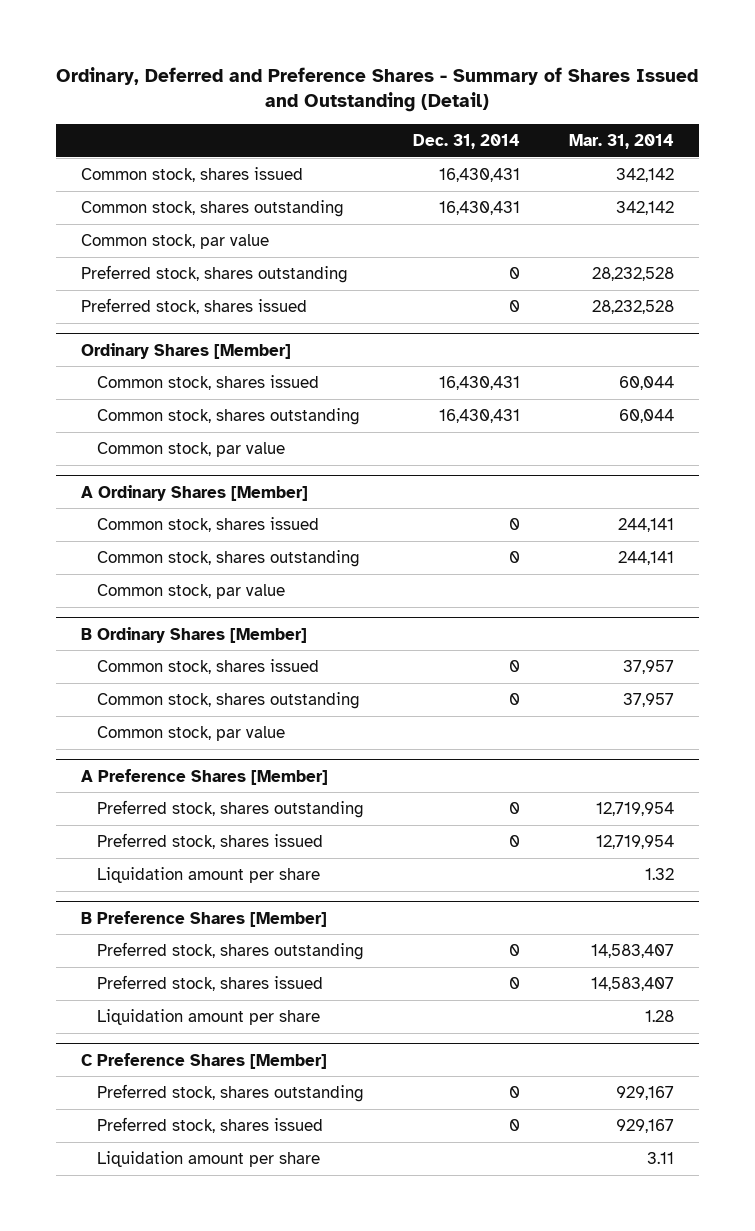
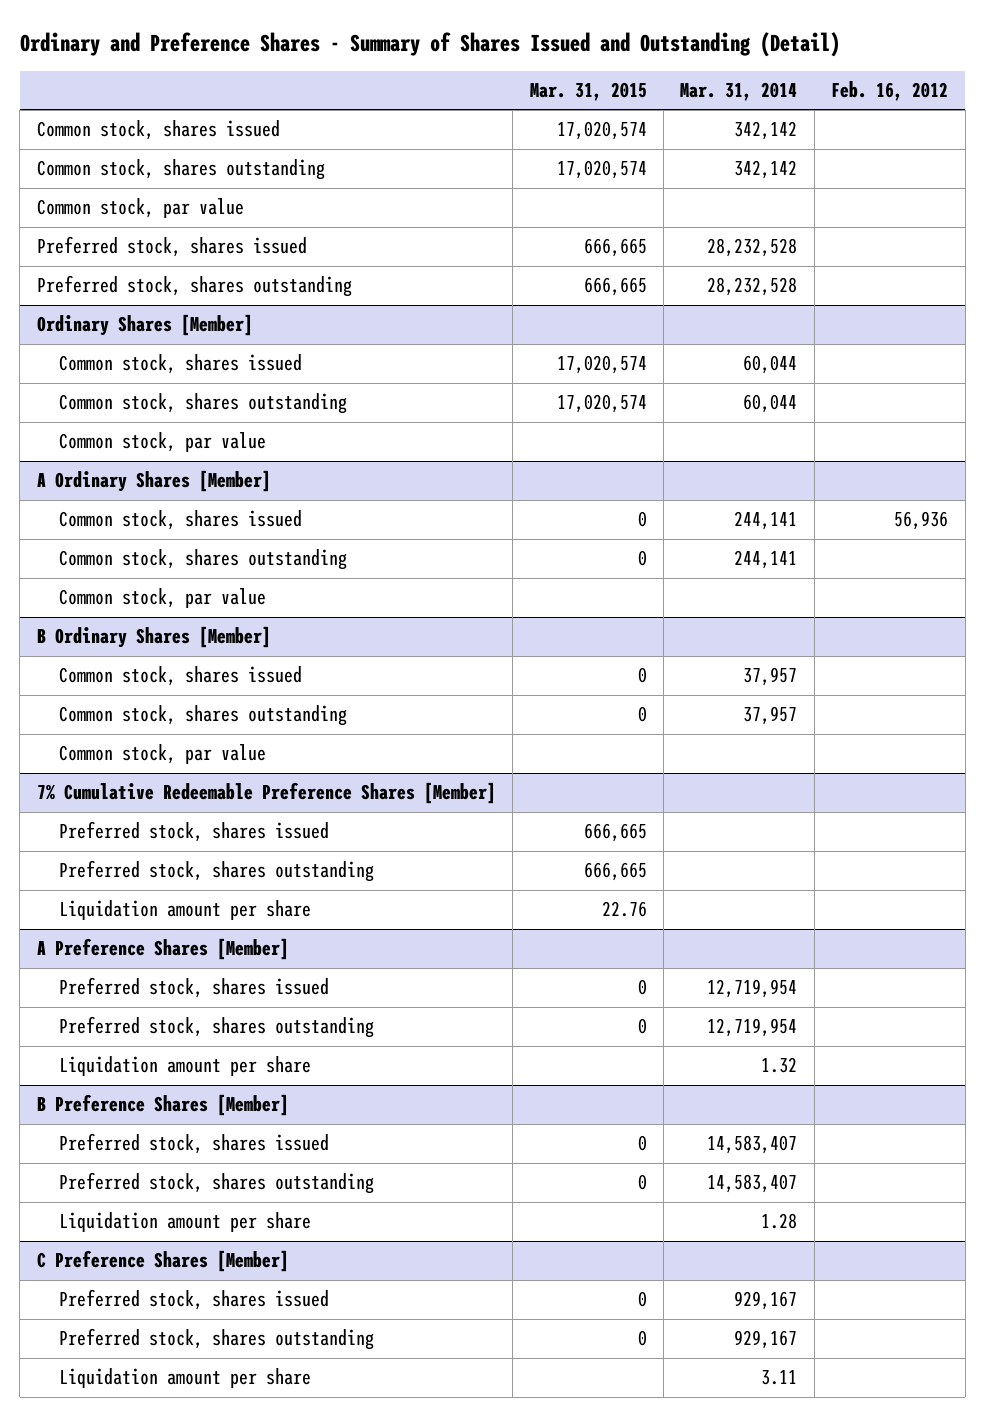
- Ordinary, Deferred and Preference Shares - Summary of Shares Issued and Outstanding (Detail)
+ Ordinary and Preference Shares - Summary of Shares Issued and Outstanding (Detail)
- | Dec. 31, 2014 | Mar. 31, 2014
+ | Mar. 31, 2015 | Mar. 31, 2014 | Feb. 16, 2012
moved down: Preferred stock, shares outstanding | 666,665 | 28,232,528 |
+ 7% Cumulative Redeemable Preference Shares [Member]
+ Preferred stock, shares issued | 666,665 | |
+ Preferred stock, shares outstanding | 666,665 | |
+ Liquidation amount per share | 22.76 | |
@ A Preference Shares [Member]
moved down: Preferred stock, shares outstanding | 0 | 12,719,954 |
@ B Preference Shares [Member]
moved down: Preferred stock, shares outstanding | 0 | 14,583,407 |
@ C Preference Shares [Member]
moved down: Preferred stock, shares outstanding | 0 | 929,167 |

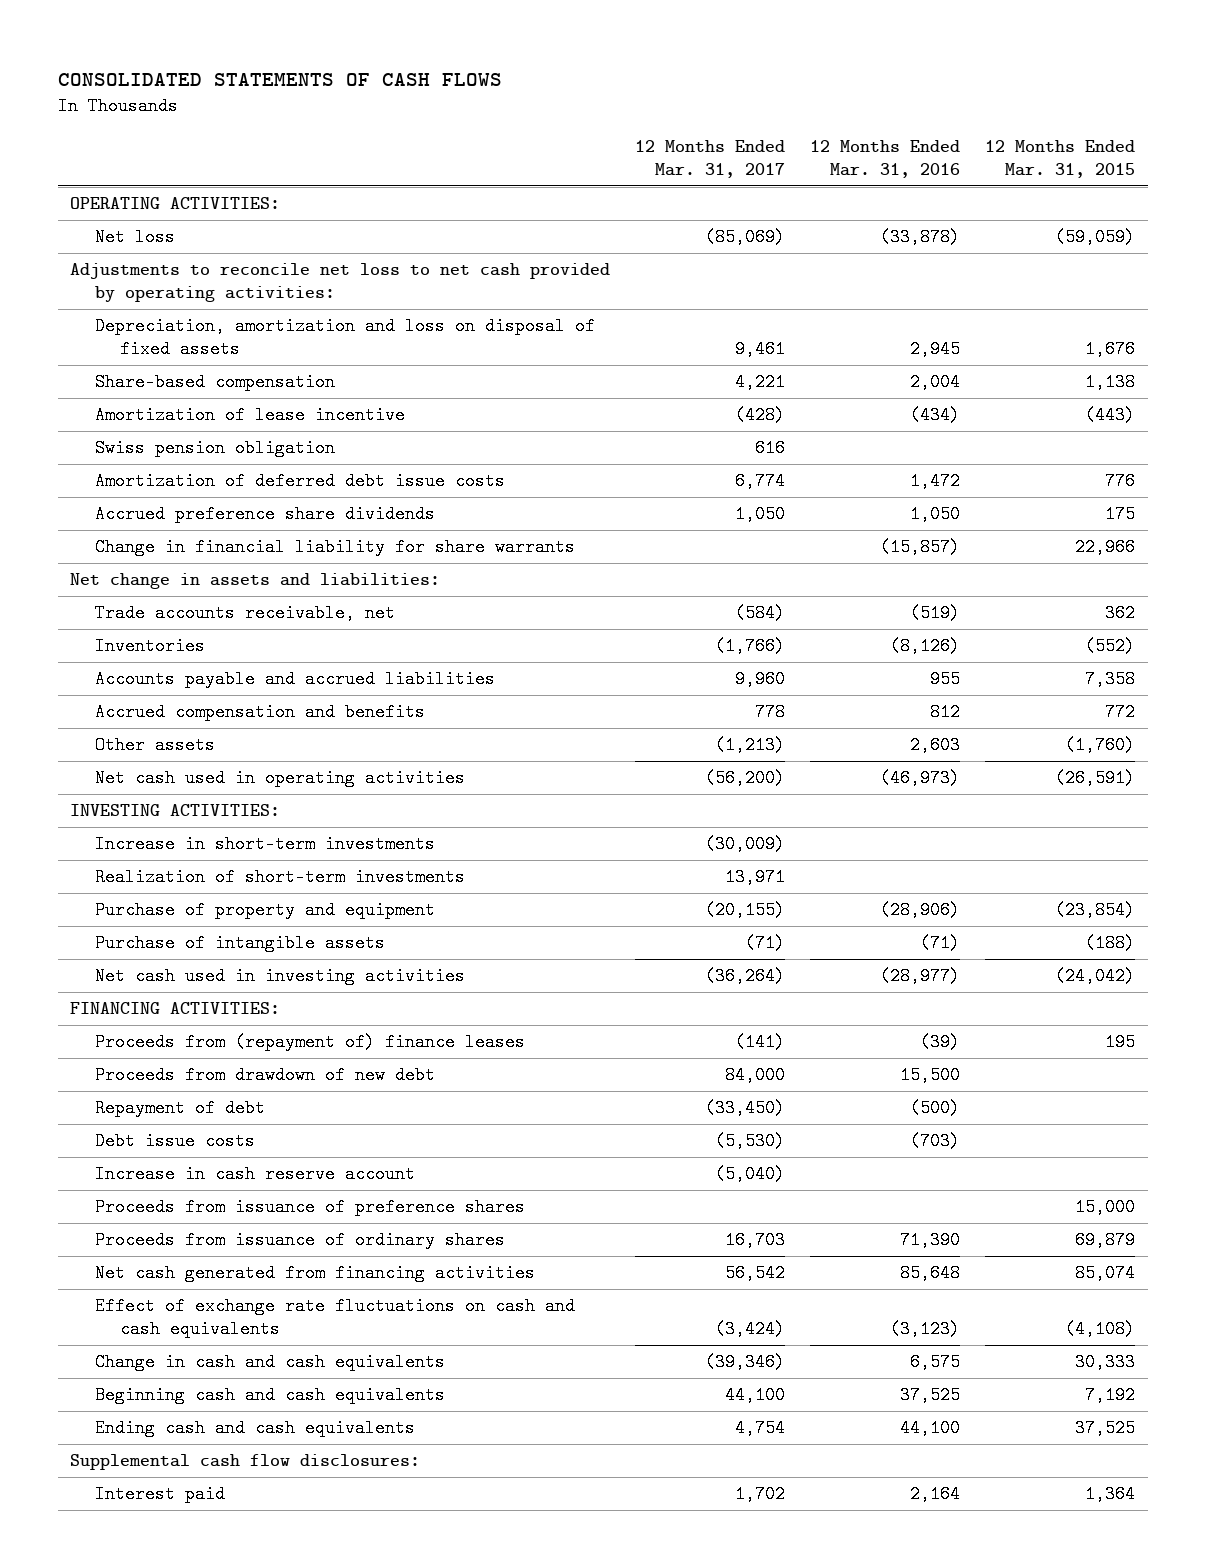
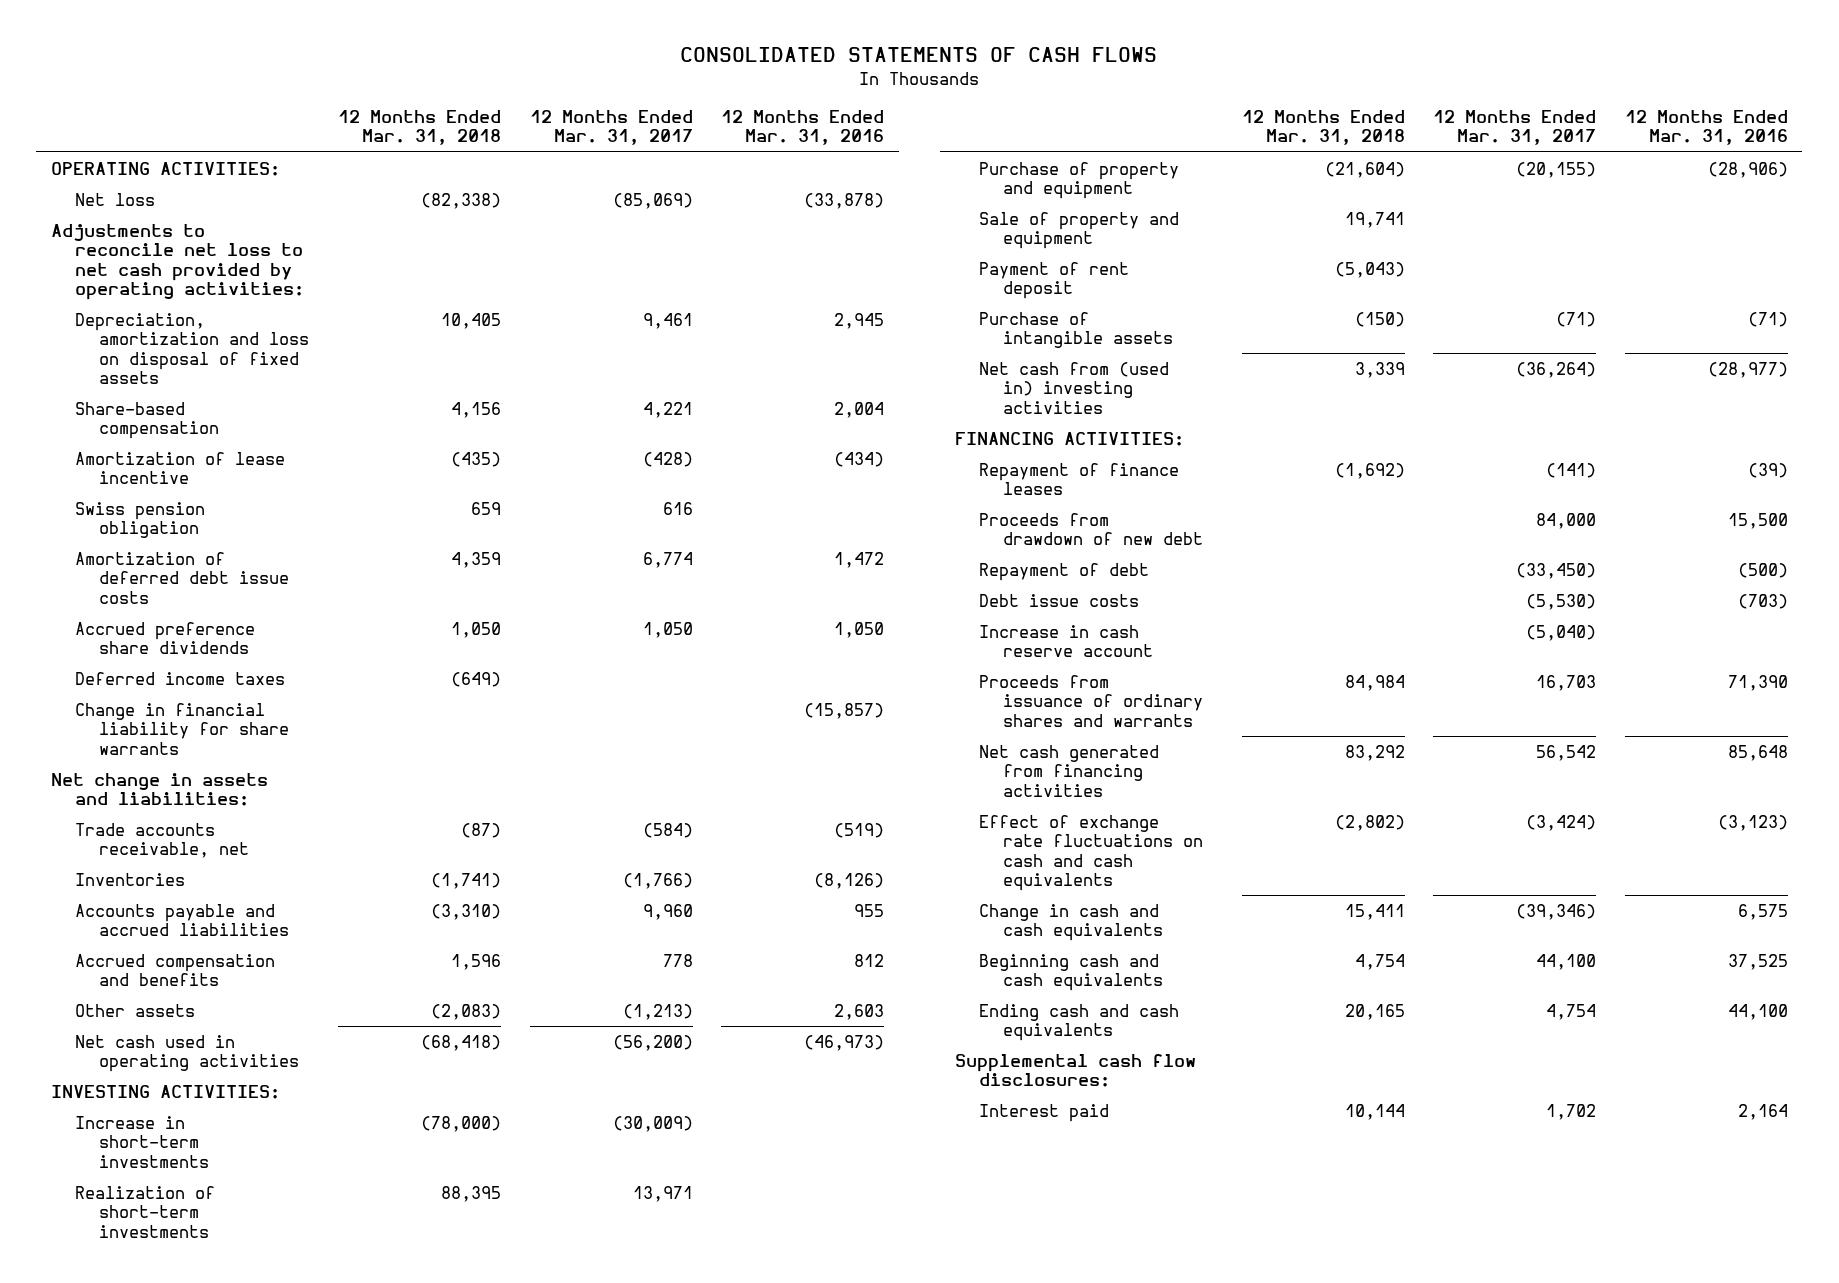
- | 12 Months Ended Mar. 31, 2017 | 12 Months Ended Mar. 31, 2016 | 12 Months Ended Mar. 31, 2015
+ | 12 Months Ended Mar. 31, 2018 | 12 Months Ended Mar. 31, 2017 | 12 Months Ended Mar. 31, 2016
+ Deferred income taxes | (649) | |
+ Sale of property and equipment | 19,741 | |
+ Payment of rent deposit | (5,043) | |
- Net cash used in investing activities | (36,264) | (28,977) | (24,042)
+ Net cash from (used in) investing activities | 3,339 | (36,264) | (28,977)
- Proceeds from (repayment of) finance leases | (141) | (39) | 195
+ Repayment of finance leases | (1,692) | (141) | (39)
- Proceeds from issuance of preference shares | | | 15,000
- Proceeds from issuance of ordinary shares | 16,703 | 71,390 | 69,879
+ Proceeds from issuance of ordinary shares and warrants | 84,984 | 16,703 | 71,390

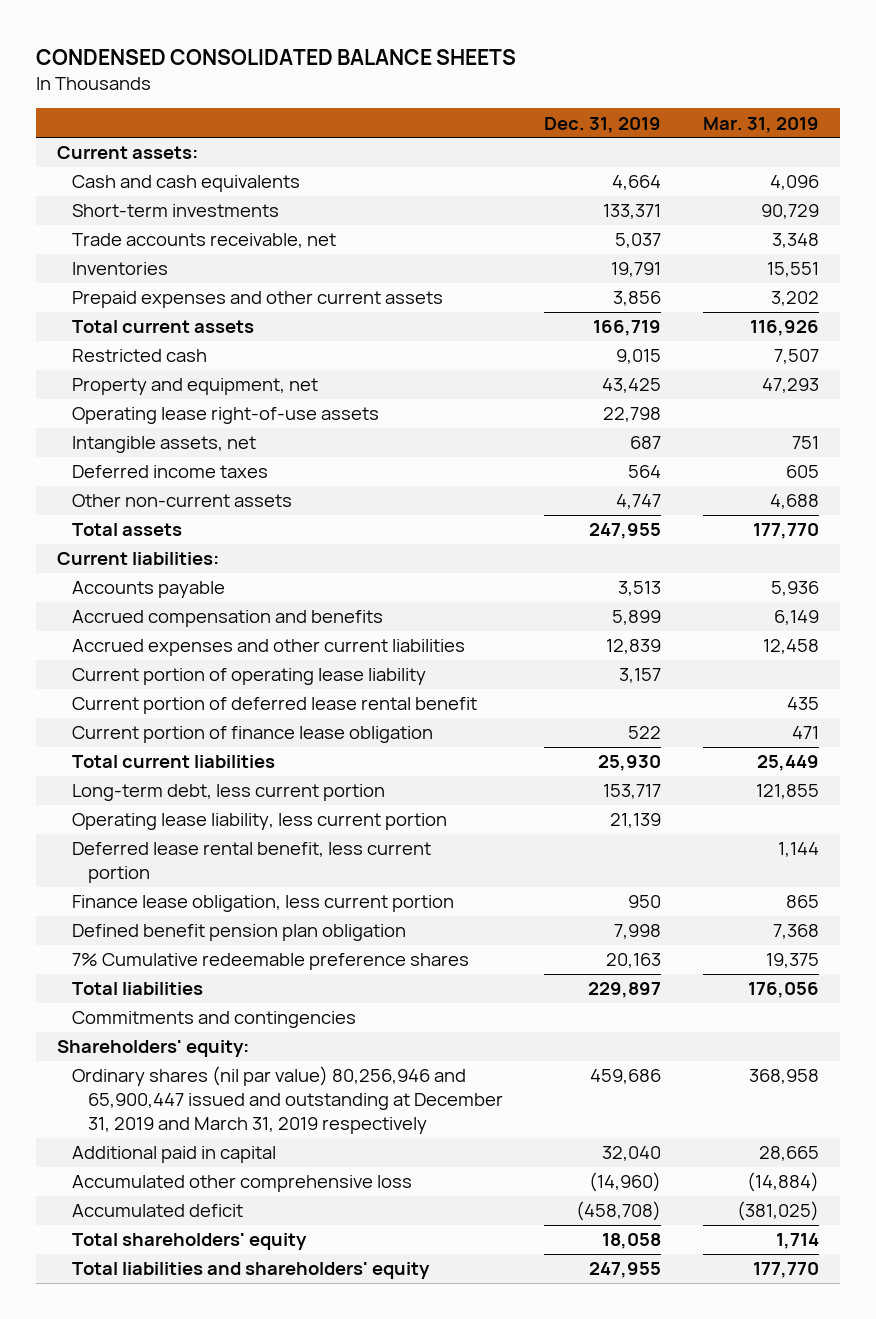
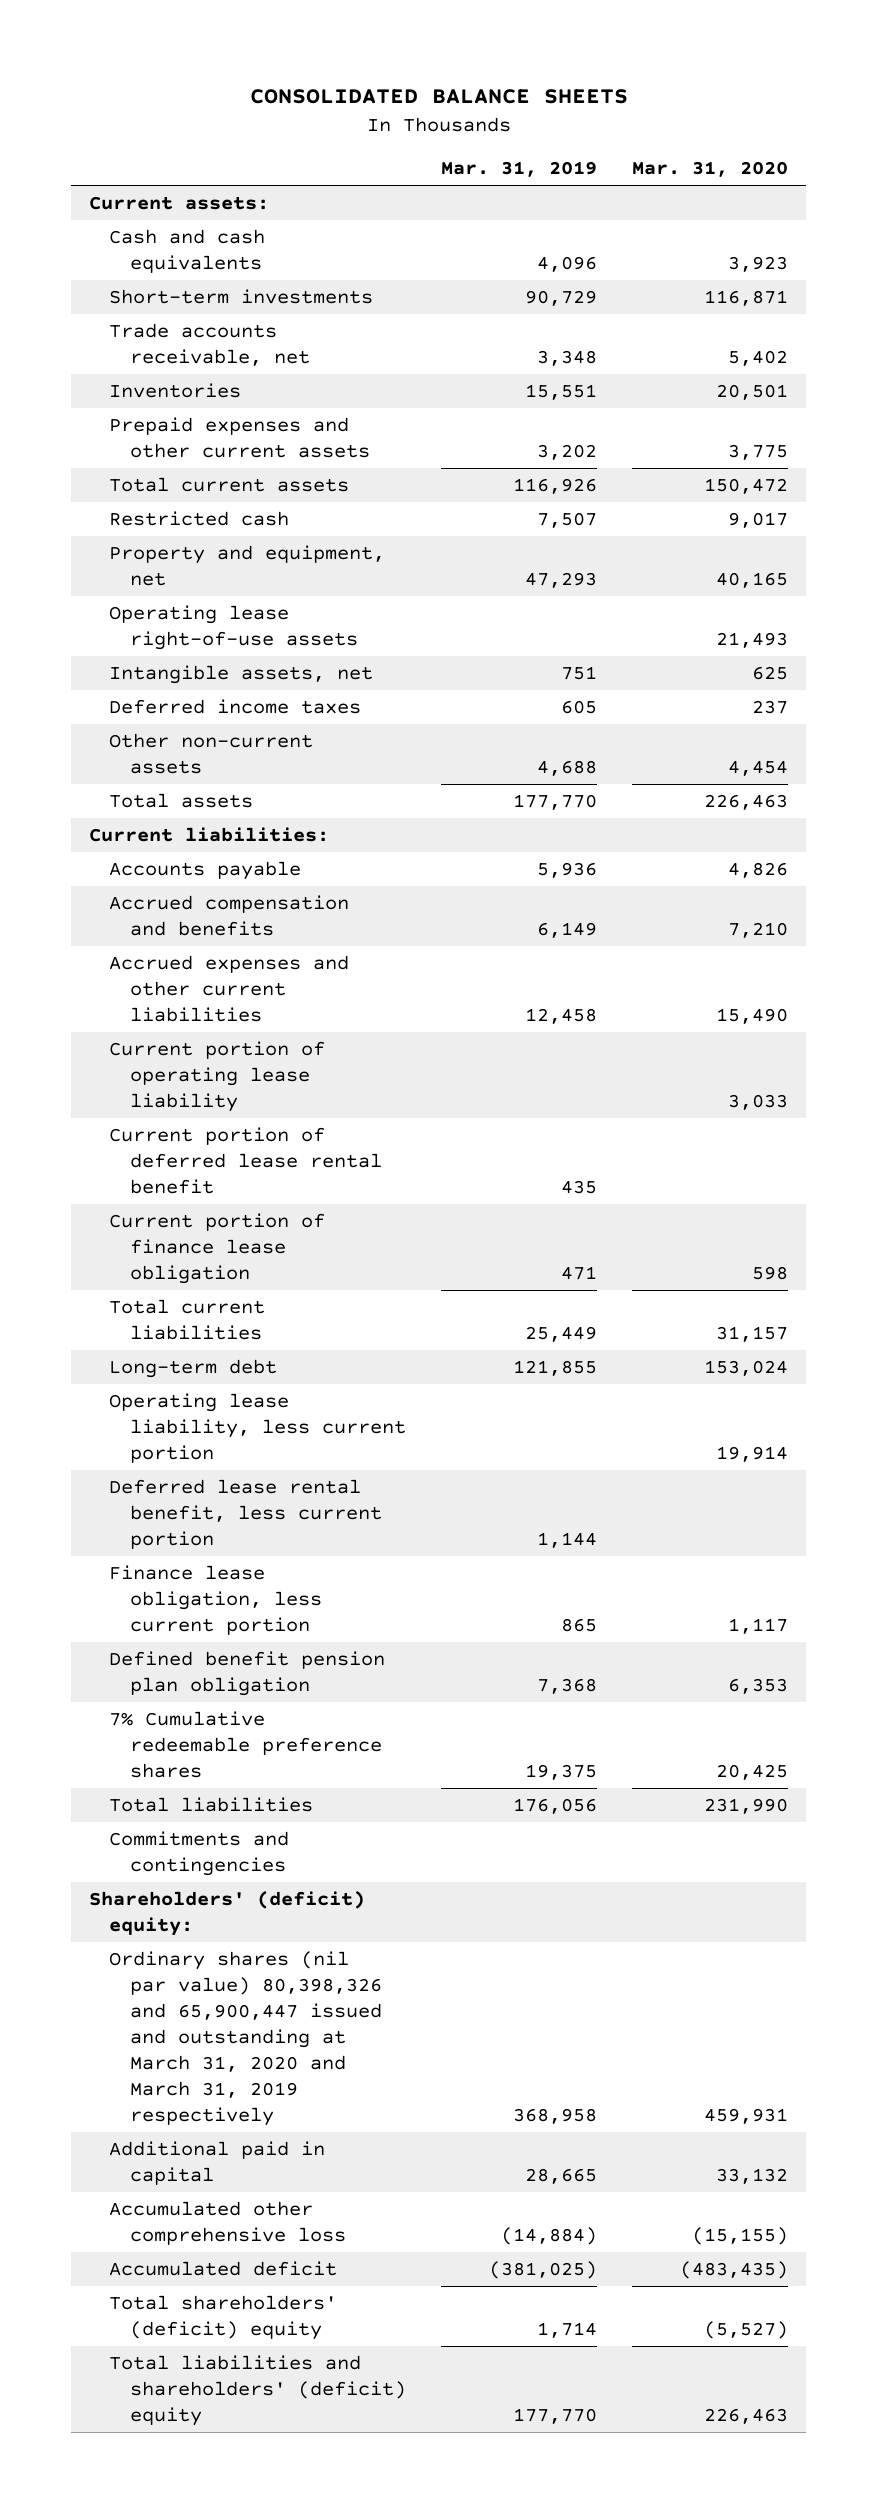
- CONDENSED CONSOLIDATED BALANCE SHEETS
+ CONSOLIDATED BALANCE SHEETS
- | Dec. 31, 2019 | Mar. 31, 2019
+ | Mar. 31, 2019 | Mar. 31, 2020
- Long-term debt, less current portion | 153,717 | 121,855
+ Long-term debt | 121,855 | 153,024
- Shareholders' equity:
- Ordinary shares (nil par value) 80,256,946 and 65,900,447 issued and outstanding at December 31, 2019 and March 31, 2019 respectively | 459,686 | 368,958
+ Shareholders' (deficit) equity:
+ Ordinary shares (nil par value) 80,398,326 and 65,900,447 issued and outstanding at March 31, 2020 and March 31, 2019 respectively | 368,958 | 459,931
- Total shareholders' equity | 18,058 | 1,714
- Total liabilities and shareholders' equity | 247,955 | 177,770
+ Total shareholders' (deficit) equity | 1,714 | (5,527)
+ Total liabilities and shareholders' (deficit) equity | 177,770 | 226,463

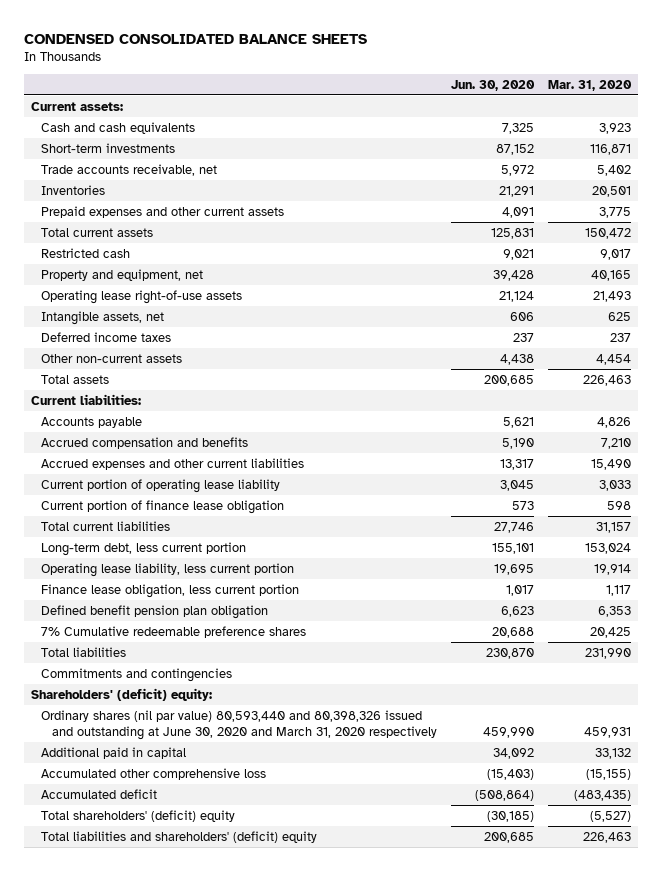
- CONSOLIDATED BALANCE SHEETS
+ CONDENSED CONSOLIDATED BALANCE SHEETS
- | Mar. 31, 2019 | Mar. 31, 2020
+ | Jun. 30, 2020 | Mar. 31, 2020
- Current portion of deferred lease rental benefit | 435 |
- Long-term debt | 121,855 | 153,024
+ Long-term debt, less current portion | 155,101 | 153,024
- Deferred lease rental benefit, less current portion | 1,144 |
- Ordinary shares (nil par value) 80,398,326 and 65,900,447 issued and outstanding at March 31, 2020 and March 31, 2019 respectively | 368,958 | 459,931
+ Ordinary shares (nil par value) 80,593,440 and 80,398,326 issued and outstanding at June 30, 2020 and March 31, 2020 respectively | 459,990 | 459,931

